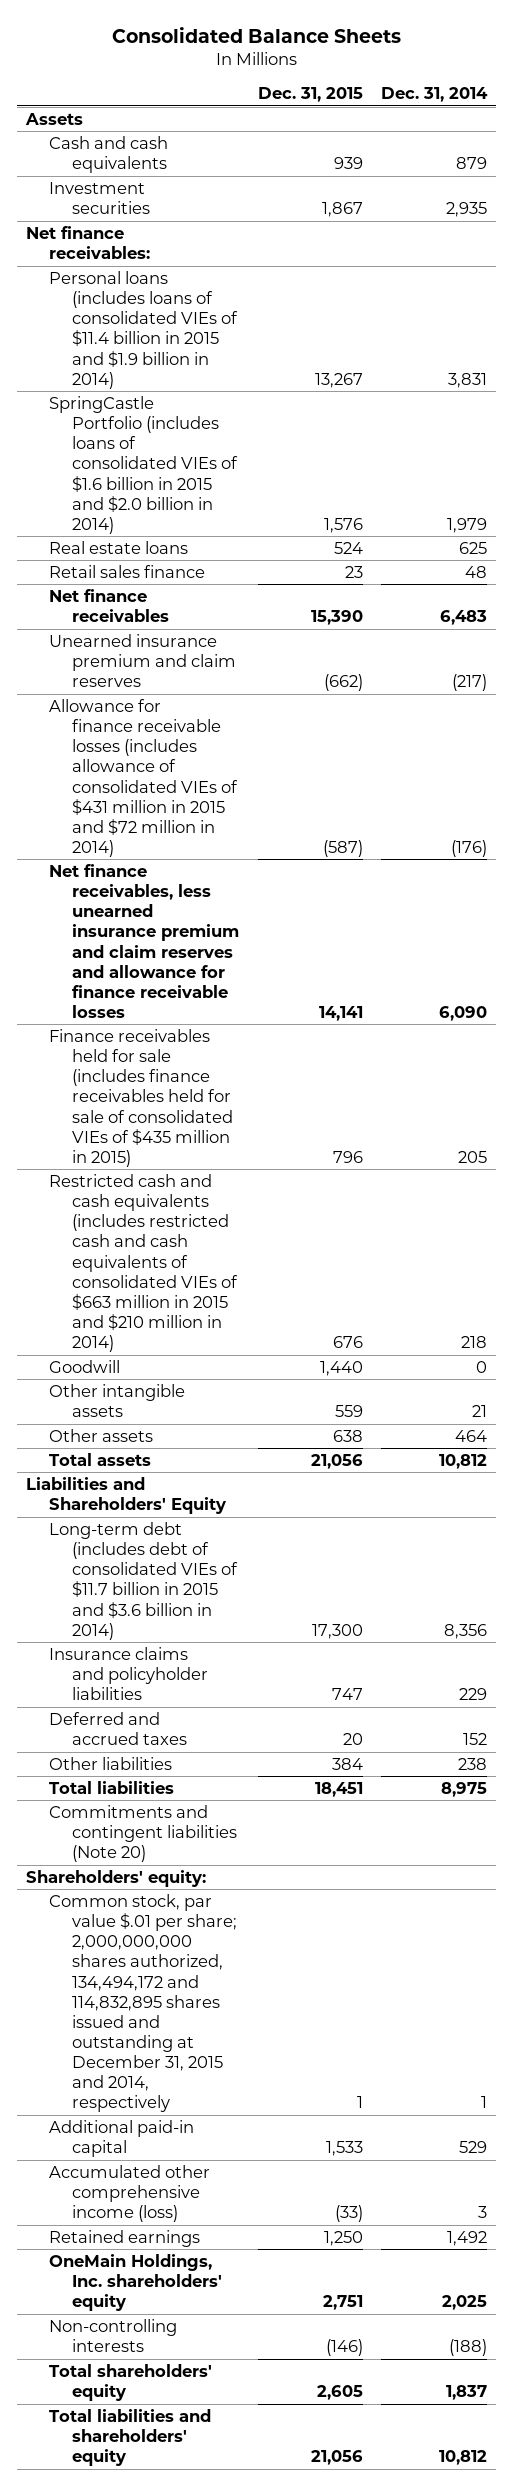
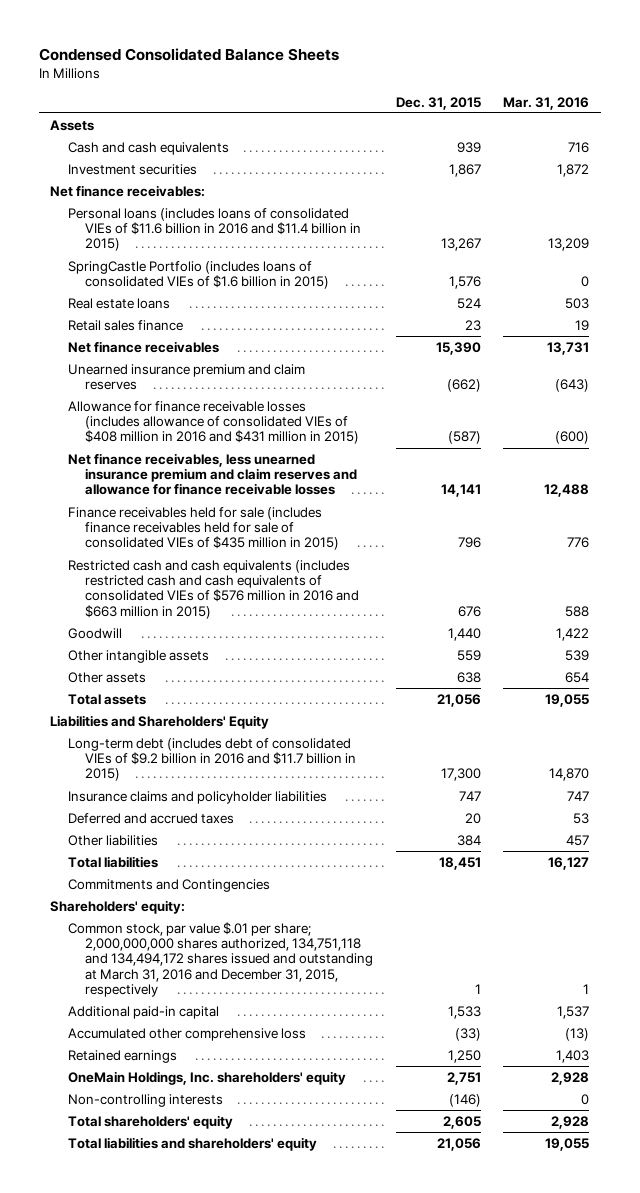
- Consolidated Balance Sheets
+ Condensed Consolidated Balance Sheets
- | Dec. 31, 2015 | Dec. 31, 2014
+ | Dec. 31, 2015 | Mar. 31, 2016
- Personal loans (includes loans of consolidated VIEs of $11.4 billion in 2015 and $1.9 billion in 2014) | 13,267 | 3,831
- SpringCastle Portfolio (includes loans of consolidated VIEs of $1.6 billion in 2015 and $2.0 billion in 2014) | 1,576 | 1,979
+ Personal loans (includes loans of consolidated VIEs of $11.6 billion in 2016 and $11.4 billion in 2015) | 13,267 | 13,209
+ SpringCastle Portfolio (includes loans of consolidated VIEs of $1.6 billion in 2015) | 1,576 | 0
- Allowance for finance receivable losses (includes allowance of consolidated VIEs of $431 million in 2015 and $72 million in 2014) | (587) | (176)
+ Allowance for finance receivable losses (includes allowance of consolidated VIEs of $408 million in 2016 and $431 million in 2015) | (587) | (600)
- Restricted cash and cash equivalents (includes restricted cash and cash equivalents of consolidated VIEs of $663 million in 2015 and $210 million in 2014) | 676 | 218
+ Restricted cash and cash equivalents (includes restricted cash and cash equivalents of consolidated VIEs of $576 million in 2016 and $663 million in 2015) | 676 | 588
- Long-term debt (includes debt of consolidated VIEs of $11.7 billion in 2015 and $3.6 billion in 2014) | 17,300 | 8,356
+ Long-term debt (includes debt of consolidated VIEs of $9.2 billion in 2016 and $11.7 billion in 2015) | 17,300 | 14,870
- Commitments and contingent liabilities (Note 20)
+ Commitments and Contingencies
- Common stock, par value $.01 per share; 2,000,000,000 shares authorized, 134,494,172 and 114,832,895 shares issued and outstanding at December 31, 2015 and 2014, respectively | 1 | 1
+ Common stock, par value $.01 per share; 2,000,000,000 shares authorized, 134,751,118 and 134,494,172 shares issued and outstanding at March 31, 2016 and December 31, 2015, respectively | 1 | 1
- Accumulated other comprehensive income (loss) | (33) | 3
+ Accumulated other comprehensive loss | (33) | (13)

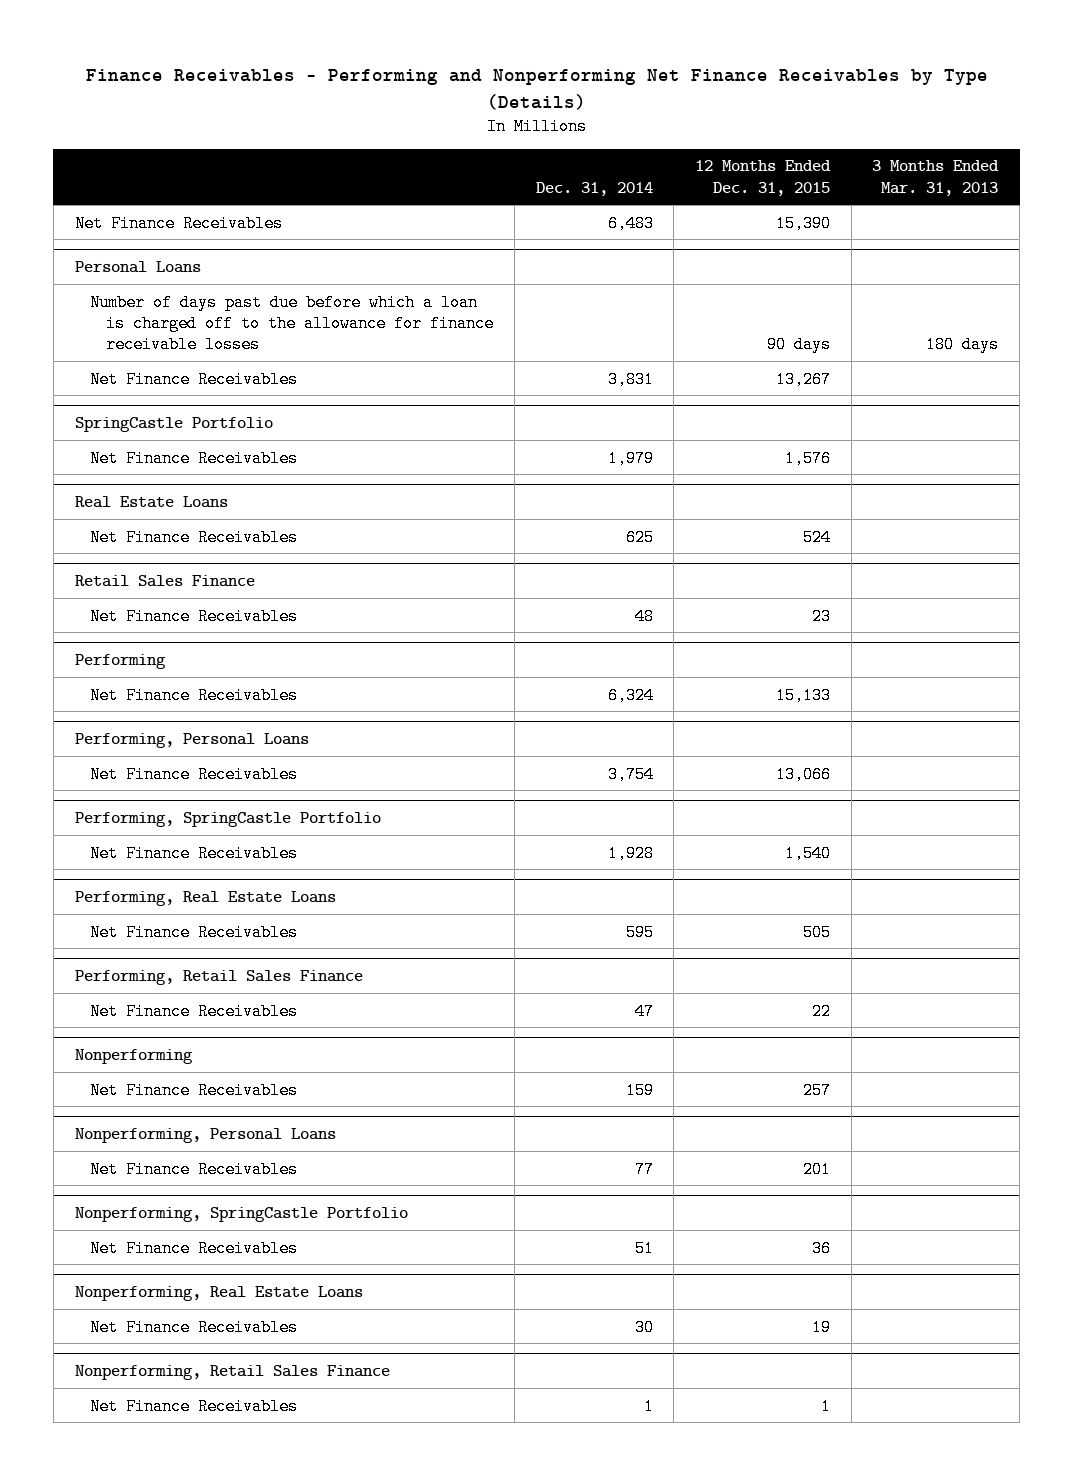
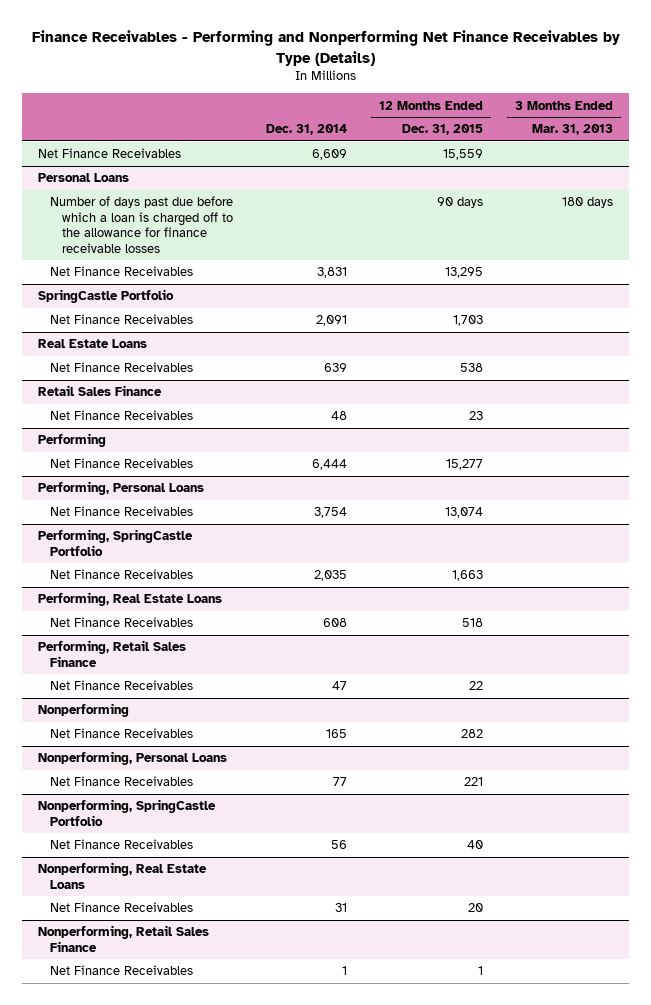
- Net Finance Receivables | 6,483 | 15,390 |
+ Net Finance Receivables | 6,609 | 15,559 |
@ Personal Loans
- Net Finance Receivables | 3,831 | 13,267 |
+ Net Finance Receivables | 3,831 | 13,295 |
@ SpringCastle Portfolio
- Net Finance Receivables | 1,979 | 1,576 |
+ Net Finance Receivables | 2,091 | 1,703 |
@ Real Estate Loans
- Net Finance Receivables | 625 | 524 |
+ Net Finance Receivables | 639 | 538 |
@ Performing
- Net Finance Receivables | 6,324 | 15,133 |
+ Net Finance Receivables | 6,444 | 15,277 |
@ Performing, Personal Loans
- Net Finance Receivables | 3,754 | 13,066 |
+ Net Finance Receivables | 3,754 | 13,074 |
@ Performing, SpringCastle Portfolio
- Net Finance Receivables | 1,928 | 1,540 |
+ Net Finance Receivables | 2,035 | 1,663 |
@ Performing, Real Estate Loans
- Net Finance Receivables | 595 | 505 |
+ Net Finance Receivables | 608 | 518 |
@ Nonperforming
- Net Finance Receivables | 159 | 257 |
+ Net Finance Receivables | 165 | 282 |
@ Nonperforming, Personal Loans
- Net Finance Receivables | 77 | 201 |
+ Net Finance Receivables | 77 | 221 |
@ Nonperforming, SpringCastle Portfolio
- Net Finance Receivables | 51 | 36 |
+ Net Finance Receivables | 56 | 40 |
@ Nonperforming, Real Estate Loans
- Net Finance Receivables | 30 | 19 |
+ Net Finance Receivables | 31 | 20 |

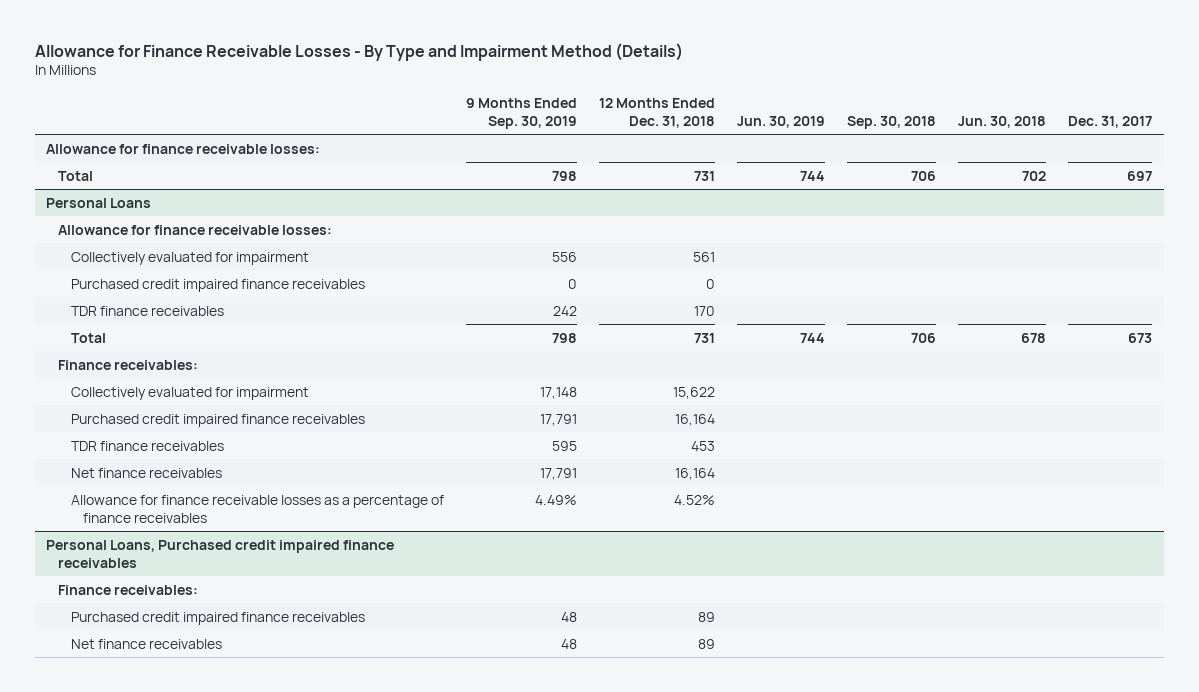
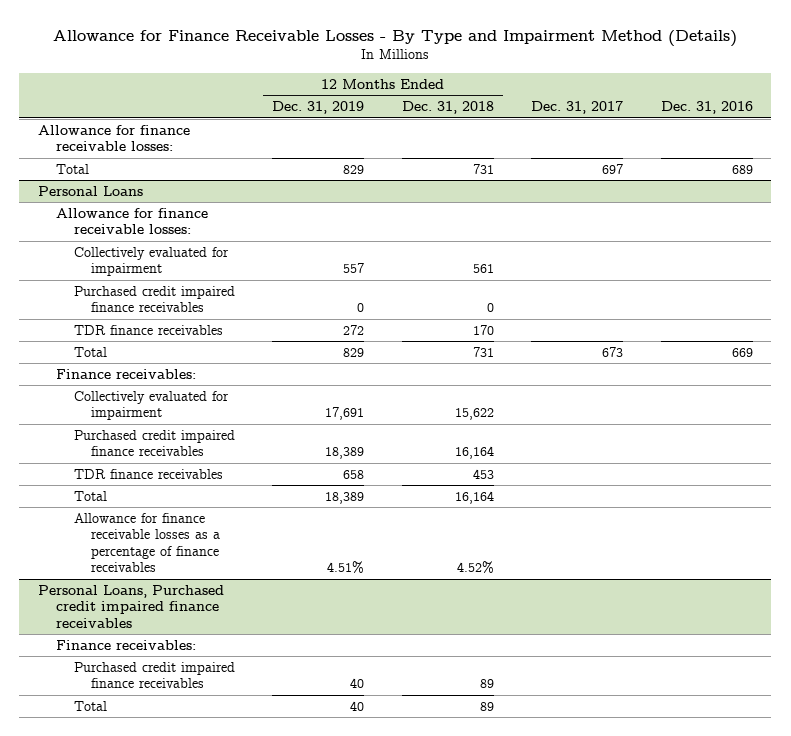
- | 9 Months Ended Sep. 30, 2019 | 12 Months Ended Dec. 31, 2018 | Jun. 30, 2019 | Sep. 30, 2018 | Jun. 30, 2018 | Dec. 31, 2017
+ | 12 Months Ended Dec. 31, 2019 | 12 Months Ended Dec. 31, 2018 | Dec. 31, 2017 | Dec. 31, 2016
@ Personal Loans
- Net finance receivables | 17,791 | 16,164 | | | |
+ Total | 18,389 | 16,164 | |
@ Personal Loans, Purchased credit impaired finance receivables
- Net finance receivables | 48 | 89 | | | |
+ Total | 40 | 89 | |

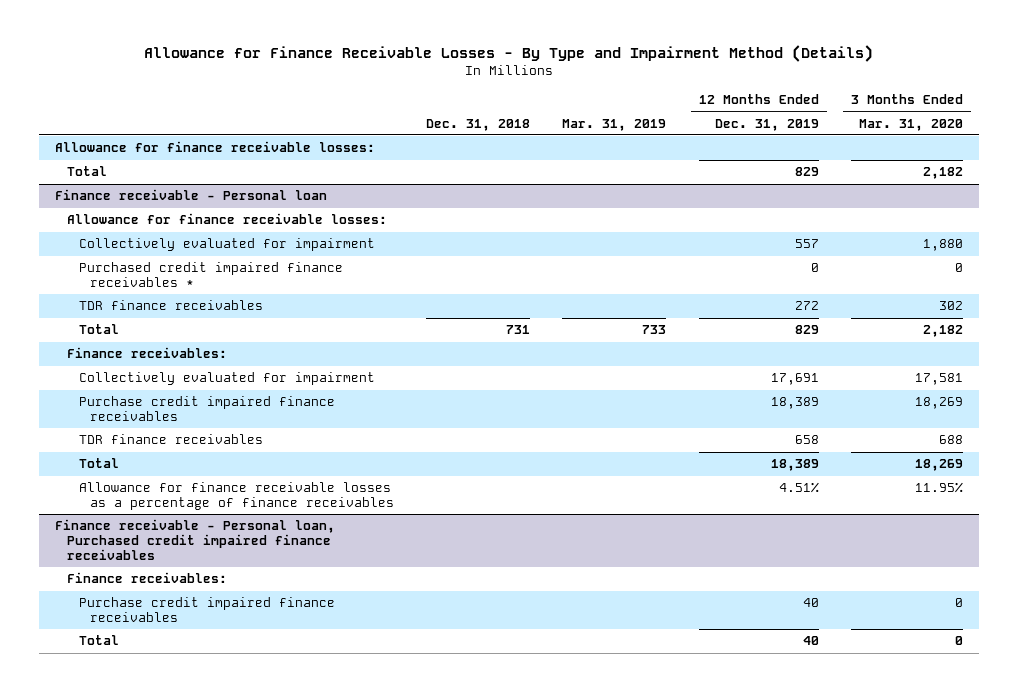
- | 12 Months Ended Dec. 31, 2019 | 12 Months Ended Dec. 31, 2018 | Dec. 31, 2017 | Dec. 31, 2016
+ | Dec. 31, 2018 | Mar. 31, 2019 | 12 Months Ended Dec. 31, 2019 | 3 Months Ended Mar. 31, 2020
- Personal Loans
+ Finance receivable - Personal loan
- Purchased credit impaired finance receivables | 0 | 0 | |
+ Purchased credit impaired finance receivables * | | | 0 | 0
- Purchased credit impaired finance receivables | 18,389 | 16,164 | |
+ Purchase credit impaired finance receivables | | | 18,389 | 18,269
- Personal Loans, Purchased credit impaired finance receivables
+ Finance receivable - Personal loan, Purchased credit impaired finance receivables
- Purchased credit impaired finance receivables | 40 | 89 | |
+ Purchase credit impaired finance receivables | | | 40 | 0

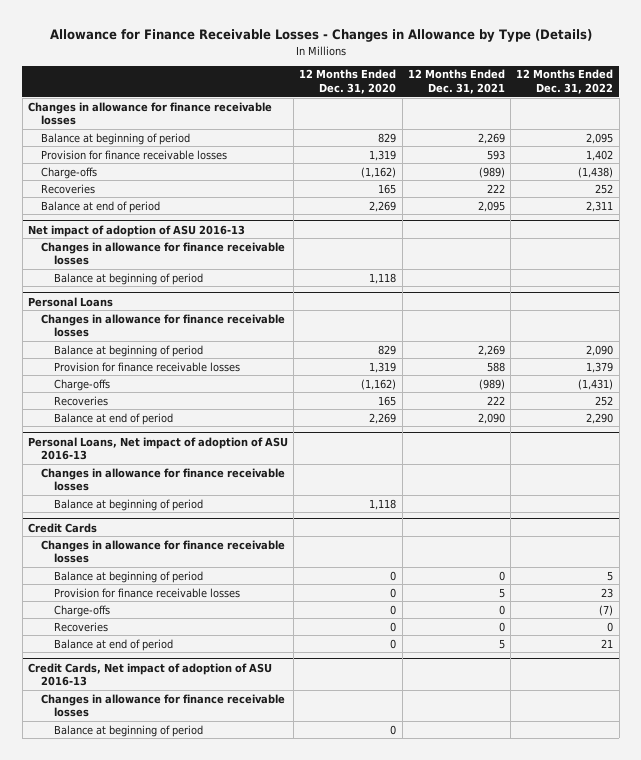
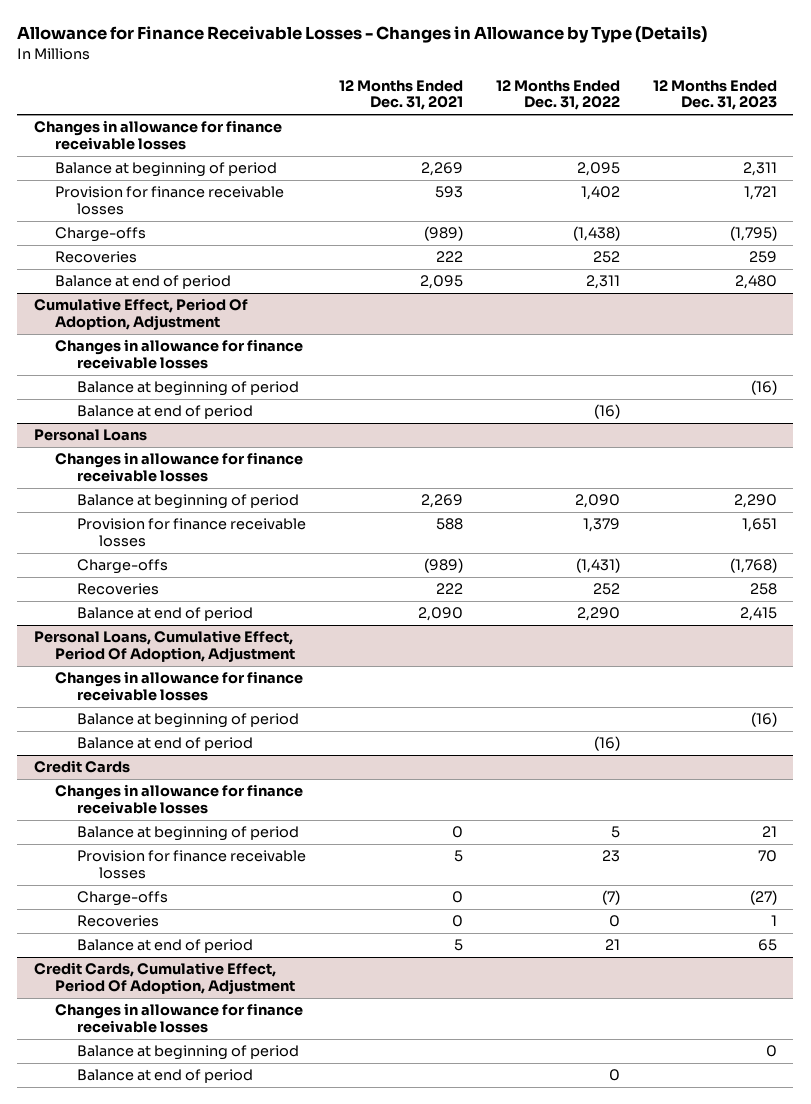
- | 12 Months Ended Dec. 31, 2020 | 12 Months Ended Dec. 31, 2021 | 12 Months Ended Dec. 31, 2022
+ | 12 Months Ended Dec. 31, 2021 | 12 Months Ended Dec. 31, 2022 | 12 Months Ended Dec. 31, 2023
- Net impact of adoption of ASU 2016-13
+ Cumulative Effect, Period Of Adoption, Adjustment
+ Balance at end of period | | (16) |
- Personal Loans, Net impact of adoption of ASU 2016-13
+ Personal Loans, Cumulative Effect, Period Of Adoption, Adjustment
+ Balance at end of period | | (16) |
- Credit Cards, Net impact of adoption of ASU 2016-13
+ Credit Cards, Cumulative Effect, Period Of Adoption, Adjustment
+ Balance at end of period | | 0 |

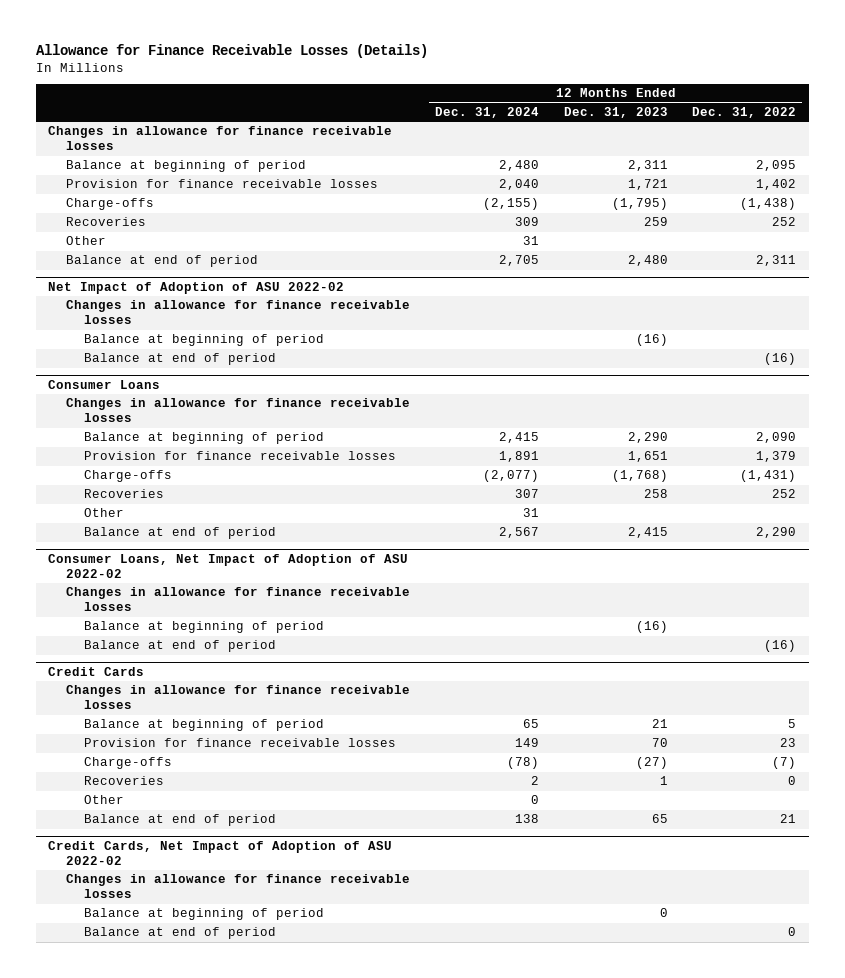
- Allowance for Finance Receivable Losses - Changes in Allowance by Type (Details)
+ Allowance for Finance Receivable Losses (Details)
- | 12 Months Ended Dec. 31, 2021 | 12 Months Ended Dec. 31, 2022 | 12 Months Ended Dec. 31, 2023
+ | 12 Months Ended Dec. 31, 2024 | 12 Months Ended Dec. 31, 2023 | 12 Months Ended Dec. 31, 2022
+ Other | 31 | |
- Cumulative Effect, Period Of Adoption, Adjustment
+ Net Impact of Adoption of ASU 2022-02
- Personal Loans
+ Consumer Loans
+ Other | 31 | |
- Personal Loans, Cumulative Effect, Period Of Adoption, Adjustment
+ Consumer Loans, Net Impact of Adoption of ASU 2022-02
@ Credit Cards
+ Other | 0 | |
- Credit Cards, Cumulative Effect, Period Of Adoption, Adjustment
+ Credit Cards, Net Impact of Adoption of ASU 2022-02

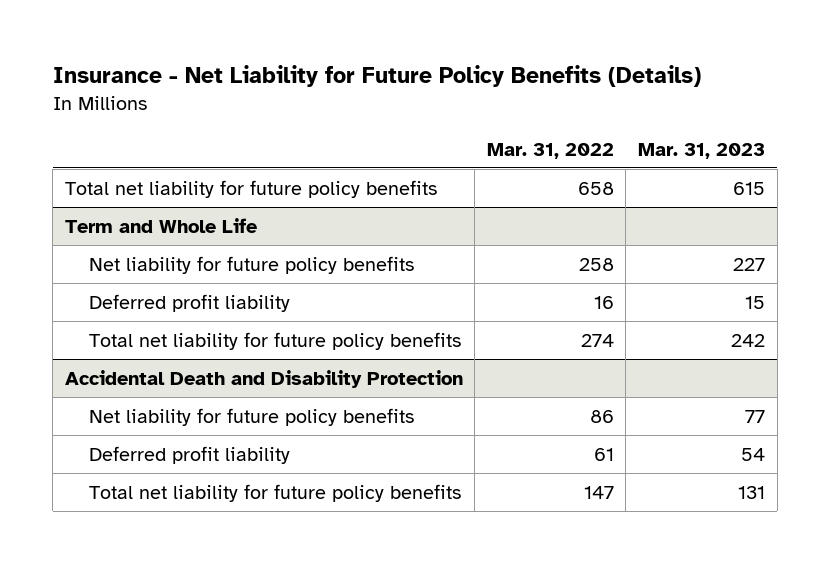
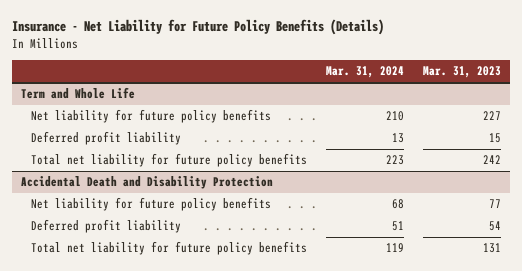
- | Mar. 31, 2022 | Mar. 31, 2023
+ | Mar. 31, 2024 | Mar. 31, 2023
- Total net liability for future policy benefits | 658 | 615

